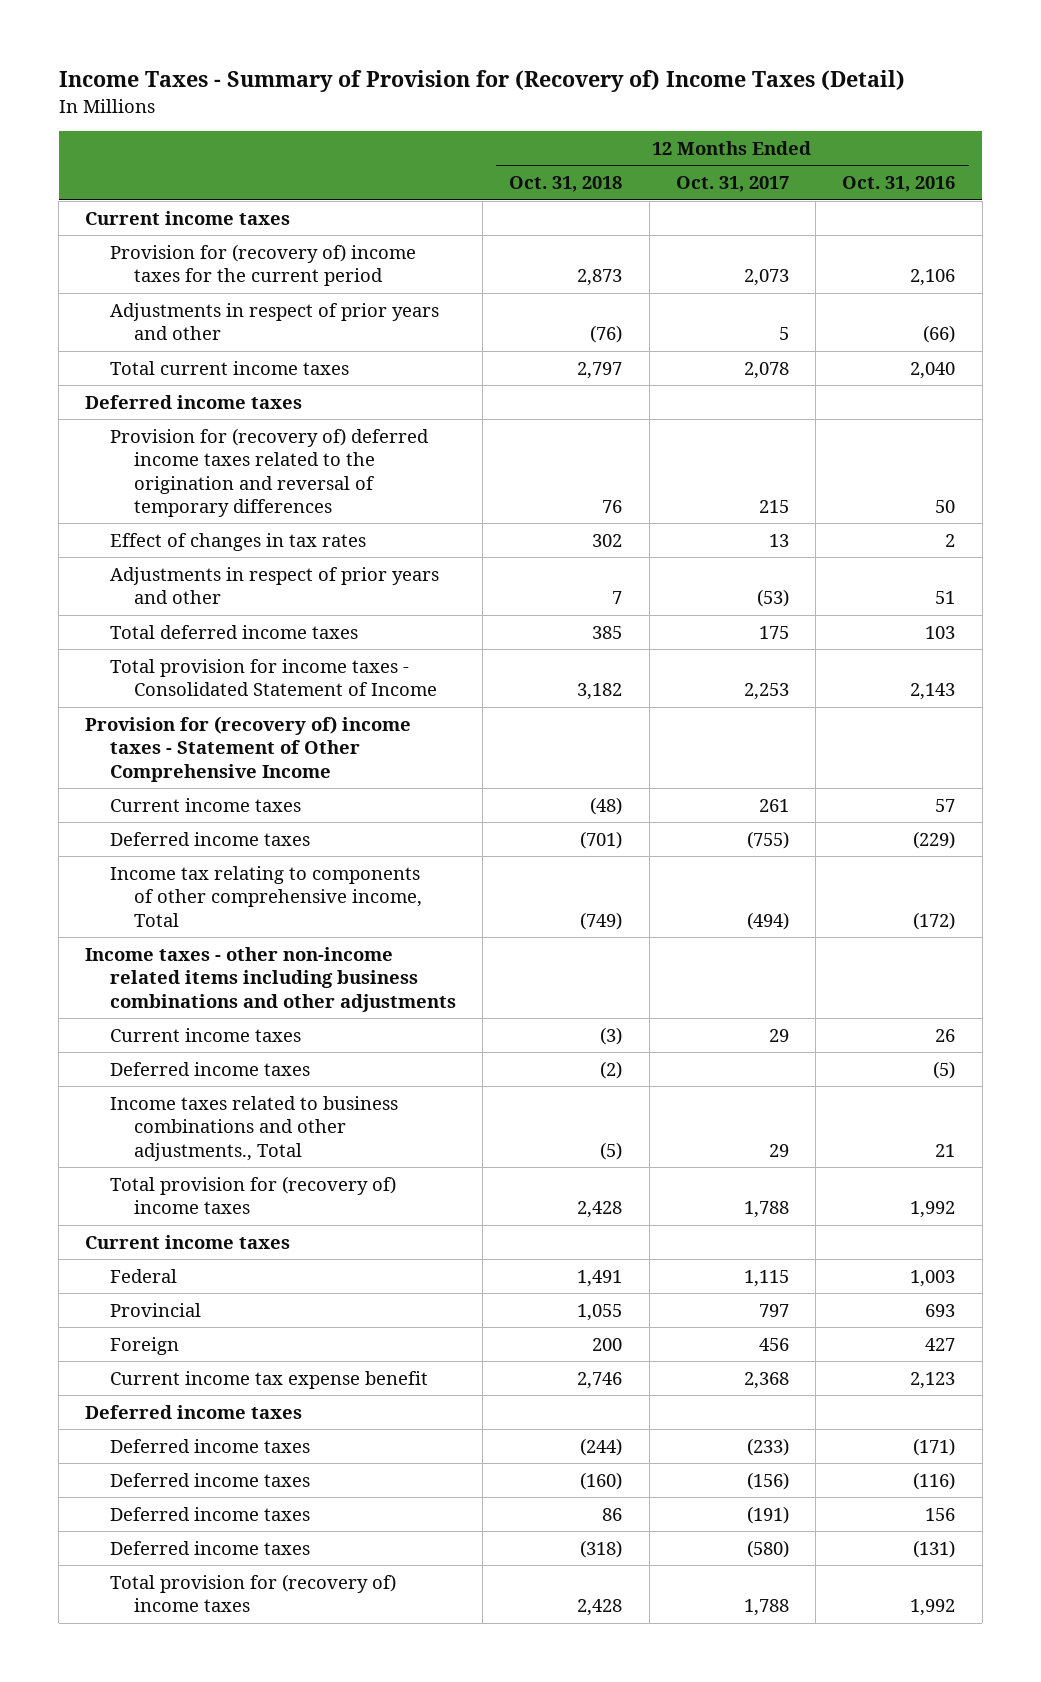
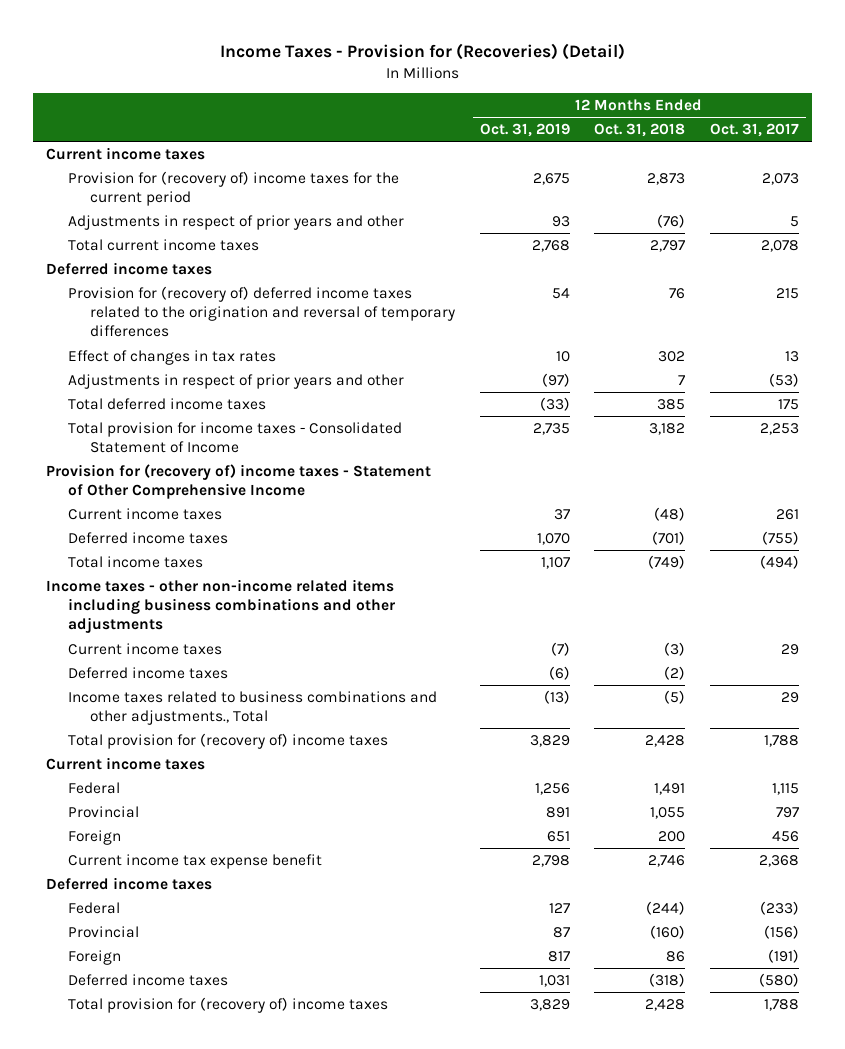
- Income Taxes - Summary of Provision for (Recovery of) Income Taxes (Detail)
+ Income Taxes - Provision for (Recoveries) (Detail)
- | 12 Months Ended Oct. 31, 2018 | 12 Months Ended Oct. 31, 2017 | 12 Months Ended Oct. 31, 2016
+ | 12 Months Ended Oct. 31, 2019 | 12 Months Ended Oct. 31, 2018 | 12 Months Ended Oct. 31, 2017
- Income tax relating to components of other comprehensive income, Total | (749) | (494) | (172)
+ Total income taxes | 1,107 | (749) | (494)
- Deferred income taxes | (244) | (233) | (171)
- Deferred income taxes | (160) | (156) | (116)
- Deferred income taxes | 86 | (191) | 156
+ Federal | 127 | (244) | (233)
+ Provincial | 87 | (160) | (156)
+ Foreign | 817 | 86 | (191)

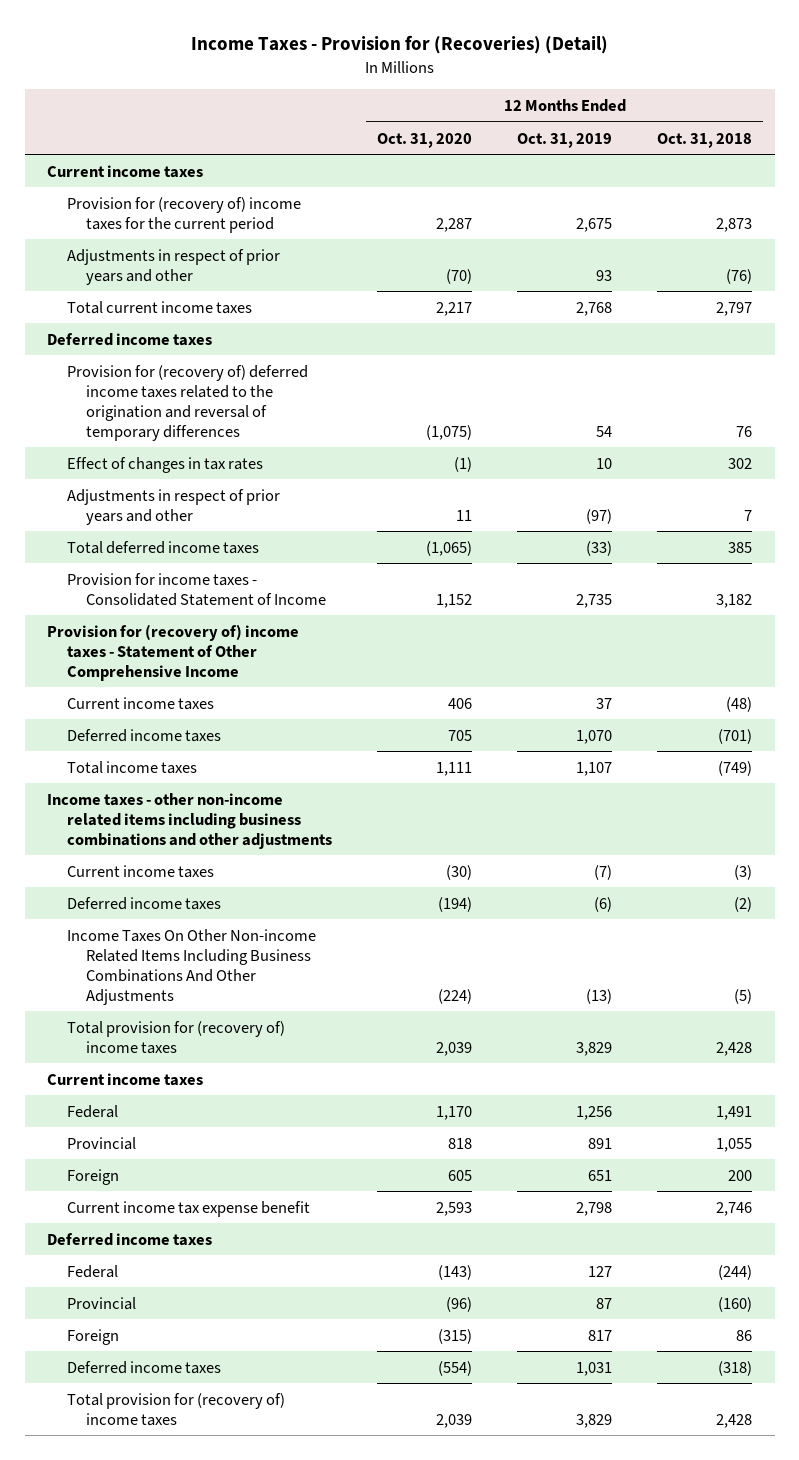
- | 12 Months Ended Oct. 31, 2019 | 12 Months Ended Oct. 31, 2018 | 12 Months Ended Oct. 31, 2017
+ | 12 Months Ended Oct. 31, 2020 | 12 Months Ended Oct. 31, 2019 | 12 Months Ended Oct. 31, 2018
- Total provision for income taxes - Consolidated Statement of Income | 2,735 | 3,182 | 2,253
+ Provision for income taxes - Consolidated Statement of Income | 1,152 | 2,735 | 3,182
- Income taxes related to business combinations and other adjustments., Total | (13) | (5) | 29
+ Income Taxes On Other Non-income Related Items Including Business Combinations And Other Adjustments | (224) | (13) | (5)

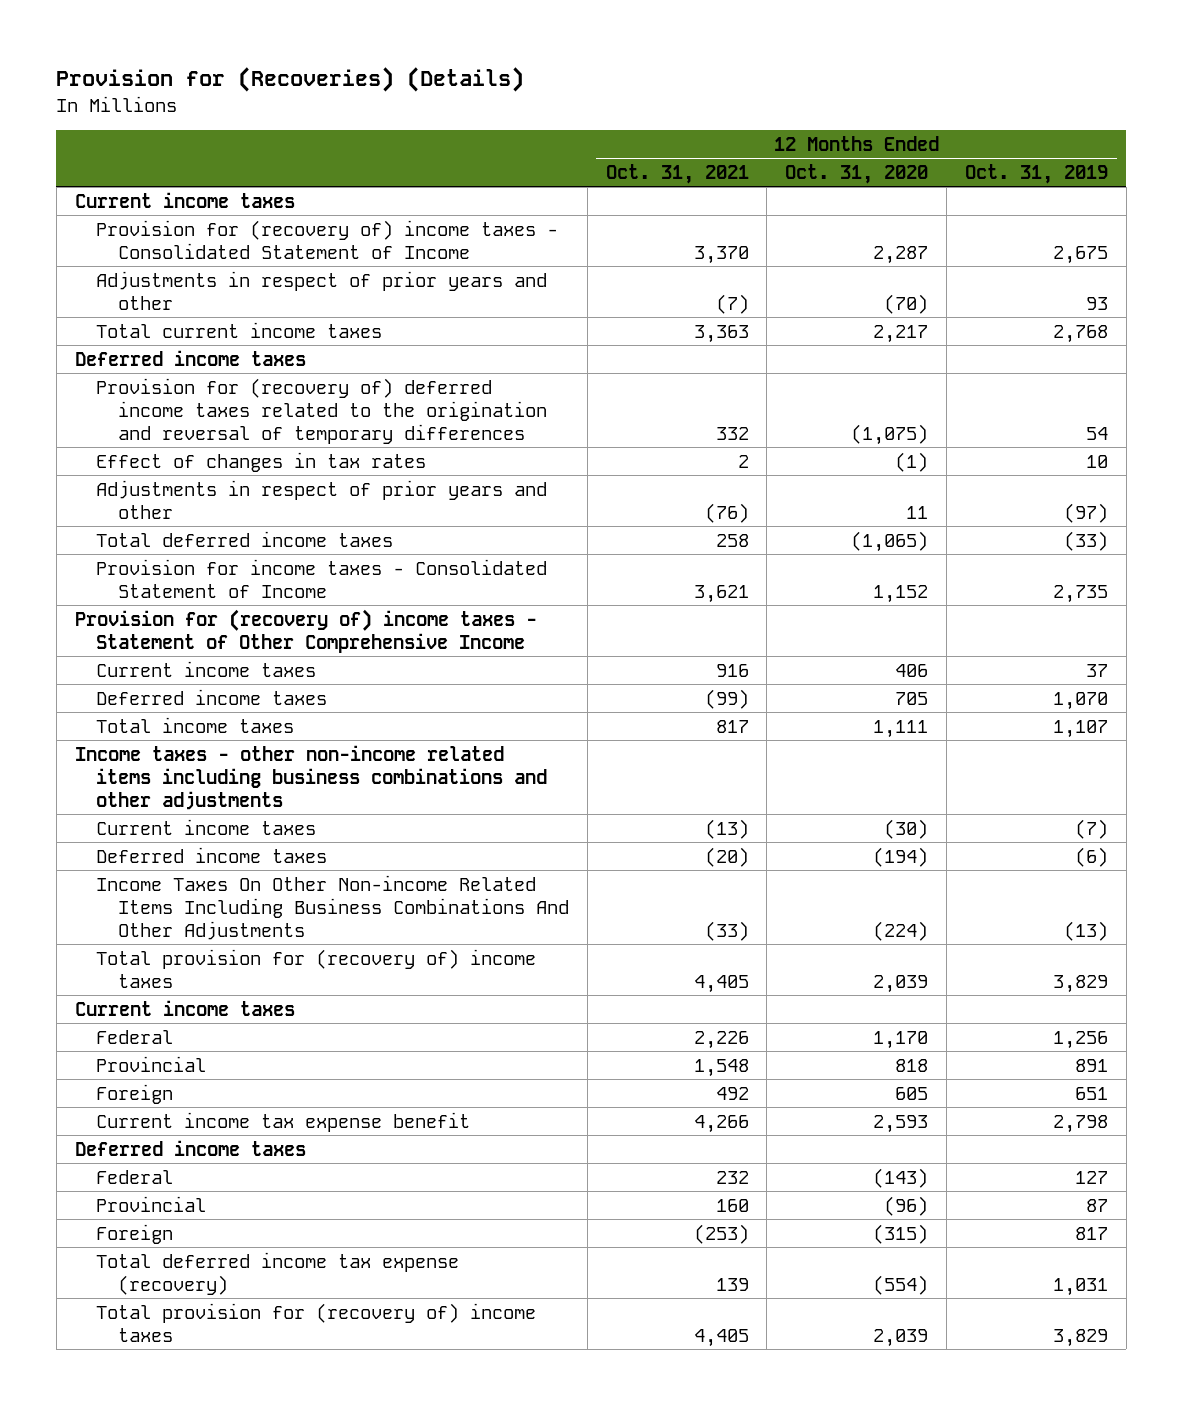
- Income Taxes - Provision for (Recoveries) (Detail)
+ Provision for (Recoveries) (Details)
- | 12 Months Ended Oct. 31, 2020 | 12 Months Ended Oct. 31, 2019 | 12 Months Ended Oct. 31, 2018
+ | 12 Months Ended Oct. 31, 2021 | 12 Months Ended Oct. 31, 2020 | 12 Months Ended Oct. 31, 2019
- Provision for (recovery of) income taxes for the current period | 2,287 | 2,675 | 2,873
+ Provision for (recovery of) income taxes - Consolidated Statement of Income | 3,370 | 2,287 | 2,675
- Deferred income taxes | (554) | 1,031 | (318)
+ Total deferred income tax expense (recovery) | 139 | (554) | 1,031

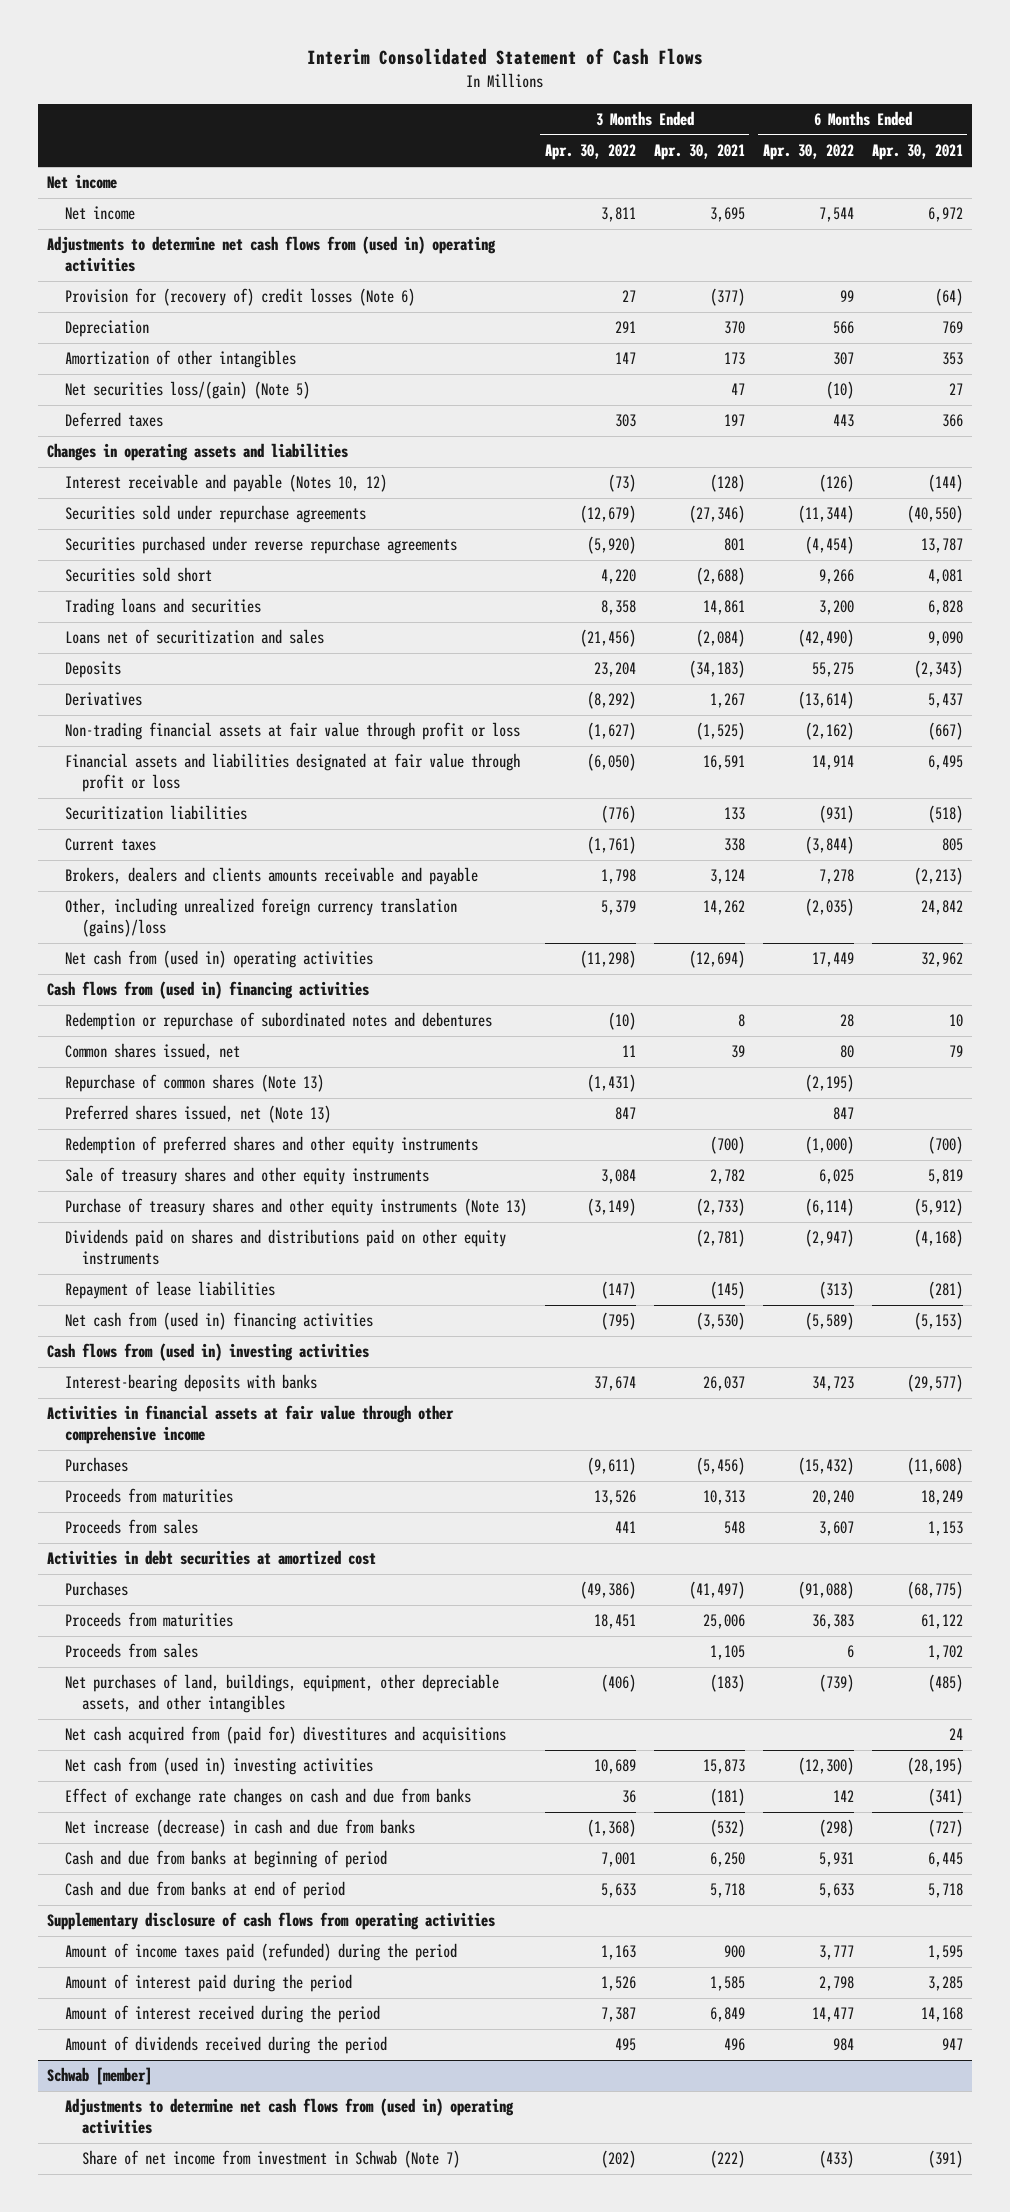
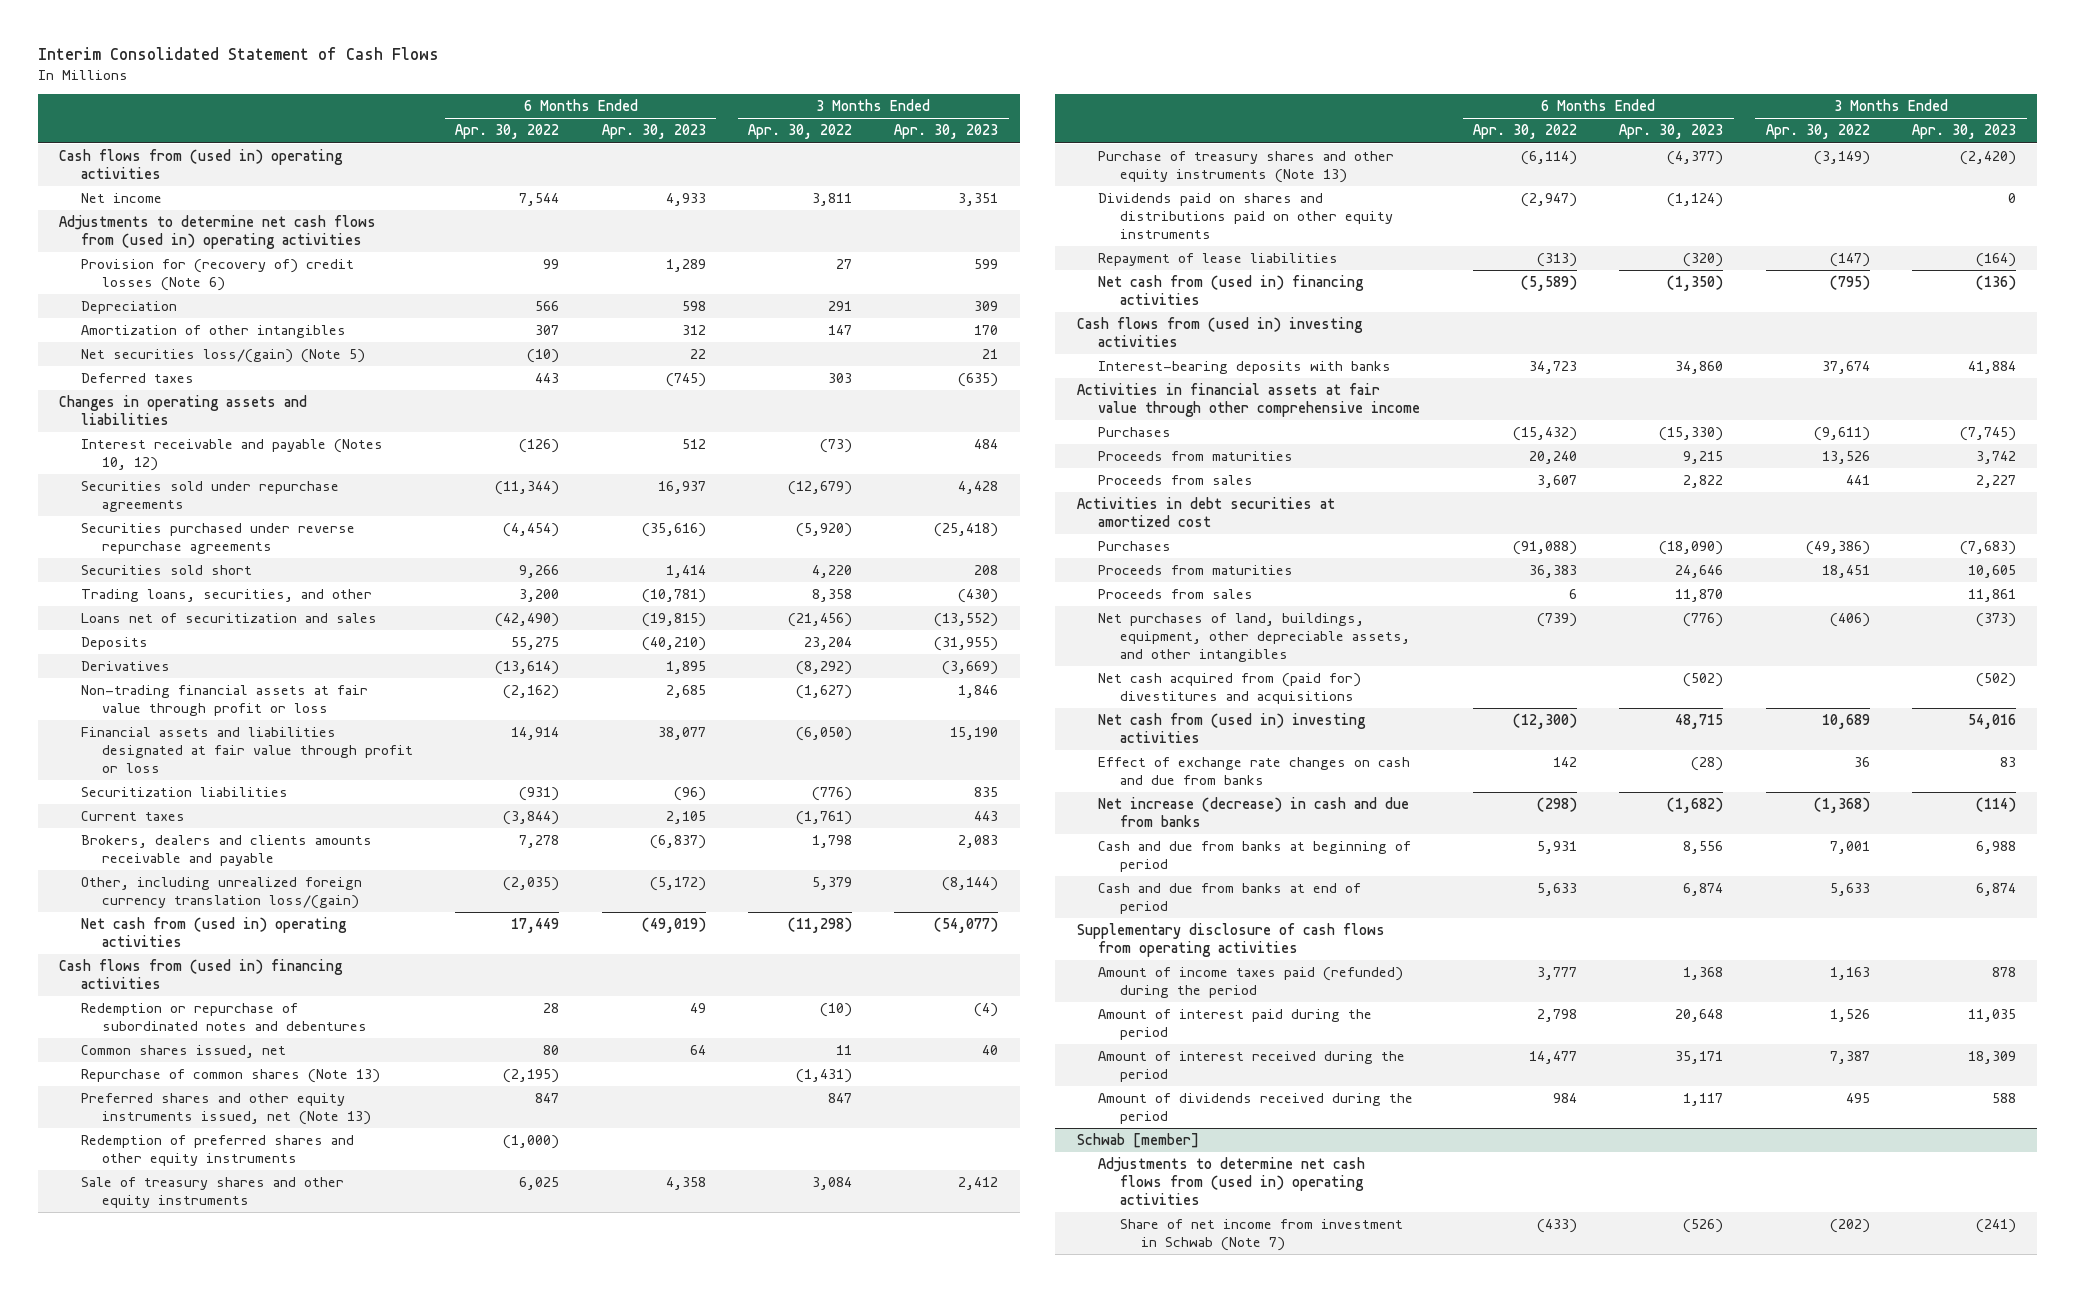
- | 3 Months Ended Apr. 30, 2022 | 3 Months Ended Apr. 30, 2021 | 6 Months Ended Apr. 30, 2022 | 6 Months Ended Apr. 30, 2021
+ | 6 Months Ended Apr. 30, 2022 | 6 Months Ended Apr. 30, 2023 | 3 Months Ended Apr. 30, 2022 | 3 Months Ended Apr. 30, 2023
- Net income
+ Cash flows from (used in) operating activities
- Trading loans and securities | 8,358 | 14,861 | 3,200 | 6,828
+ Trading loans, securities, and other | 3,200 | (10,781) | 8,358 | (430)
- Other, including unrealized foreign currency translation (gains)/loss | 5,379 | 14,262 | (2,035) | 24,842
+ Other, including unrealized foreign currency translation loss/(gain) | (2,035) | (5,172) | 5,379 | (8,144)
- Preferred shares issued, net (Note 13) | 847 | | 847 |
+ Preferred shares and other equity instruments issued, net (Note 13) | 847 | | 847 |

